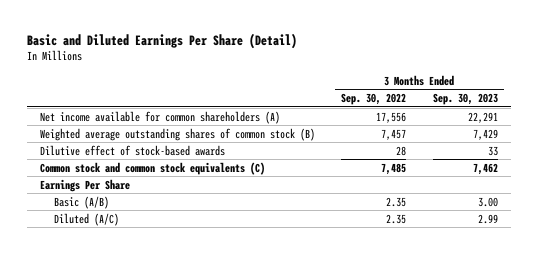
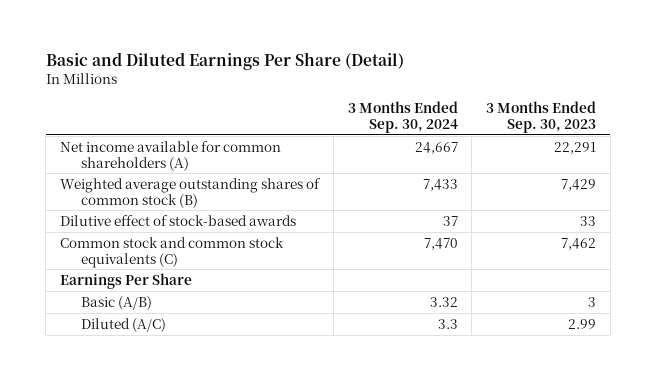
- | 3 Months Ended Sep. 30, 2022 | 3 Months Ended Sep. 30, 2023
+ | 3 Months Ended Sep. 30, 2024 | 3 Months Ended Sep. 30, 2023
- Basic (A/B) | 2.35 | 3.00
+ Basic (A/B) | 3.32 | 3

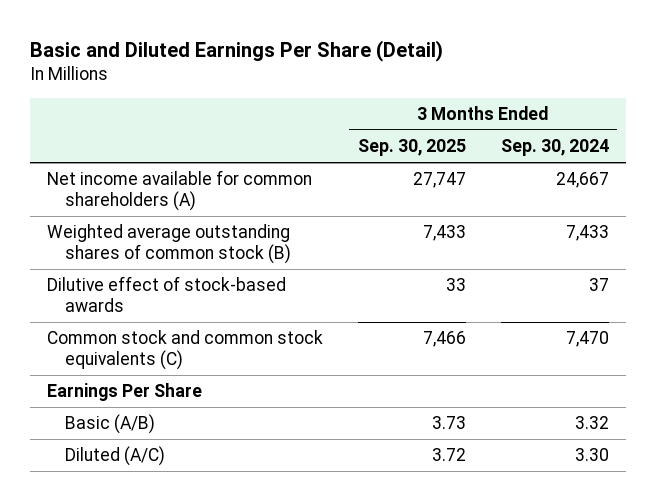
- | 3 Months Ended Sep. 30, 2024 | 3 Months Ended Sep. 30, 2023
+ | 3 Months Ended Sep. 30, 2025 | 3 Months Ended Sep. 30, 2024
- Diluted (A/C) | 3.3 | 2.99
+ Diluted (A/C) | 3.72 | 3.30

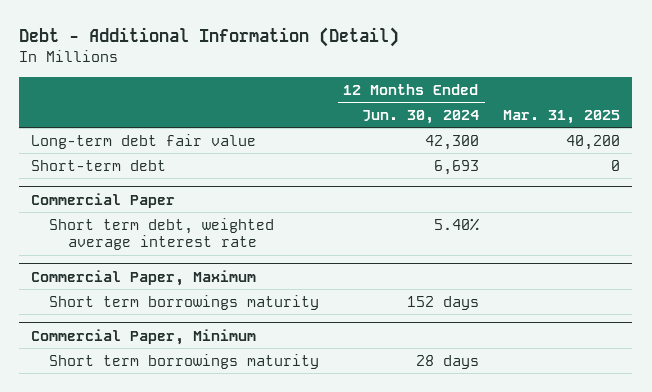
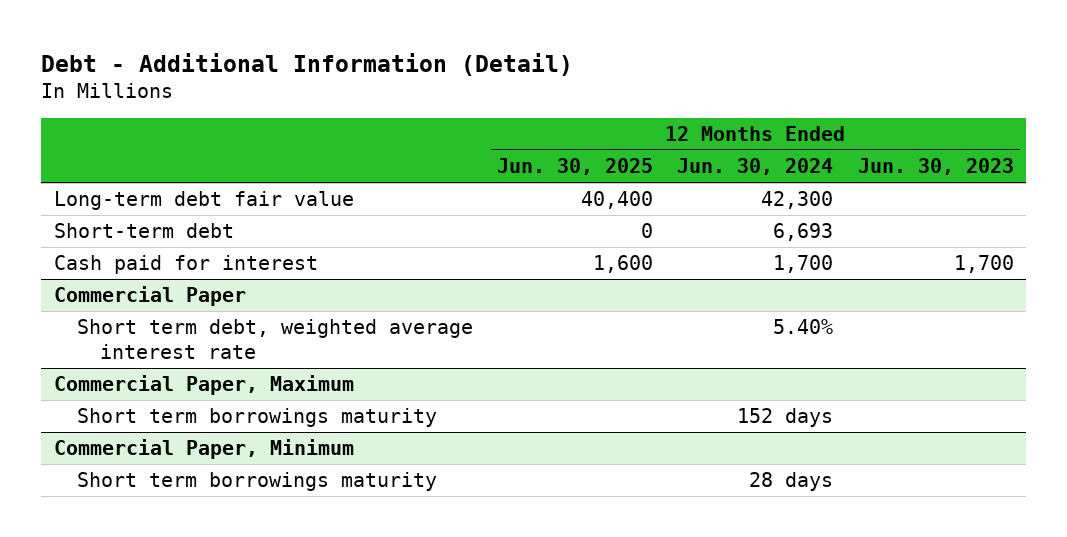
- | 12 Months Ended Jun. 30, 2024 | Mar. 31, 2025
+ | 12 Months Ended Jun. 30, 2025 | 12 Months Ended Jun. 30, 2024 | 12 Months Ended Jun. 30, 2023
+ Cash paid for interest | 1,600 | 1,700 | 1,700

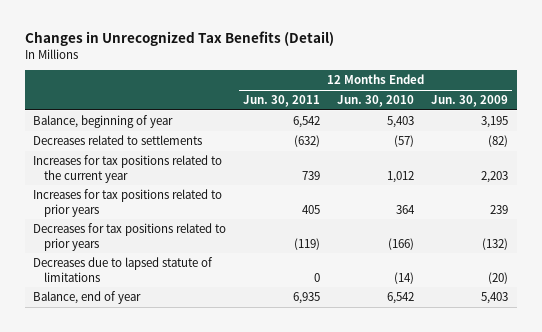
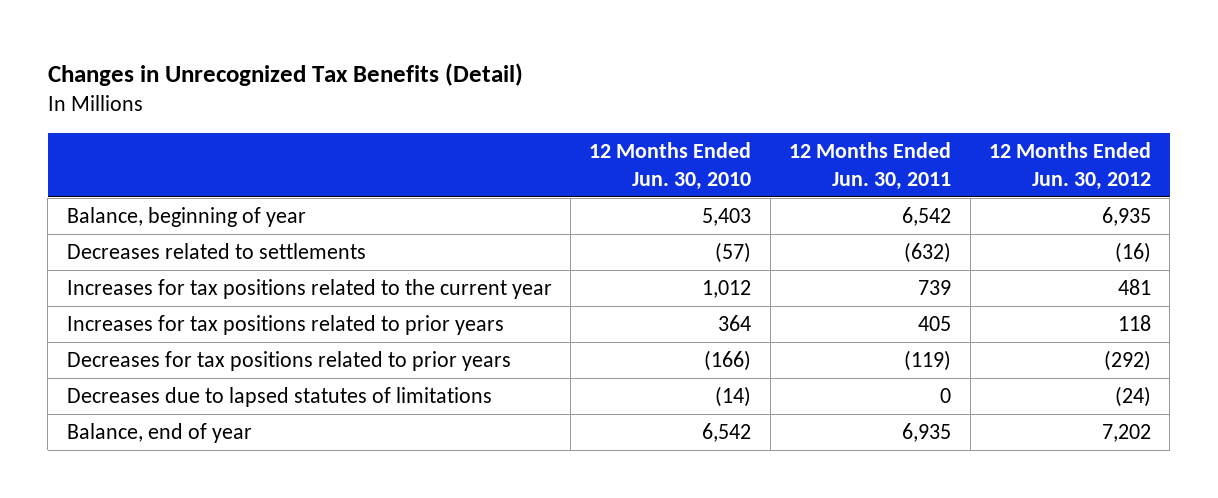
- | 12 Months Ended Jun. 30, 2011 | 12 Months Ended Jun. 30, 2010 | 12 Months Ended Jun. 30, 2009
+ | 12 Months Ended Jun. 30, 2010 | 12 Months Ended Jun. 30, 2011 | 12 Months Ended Jun. 30, 2012
- Decreases due to lapsed statute of limitations | 0 | (14) | (20)
+ Decreases due to lapsed statutes of limitations | (14) | 0 | (24)

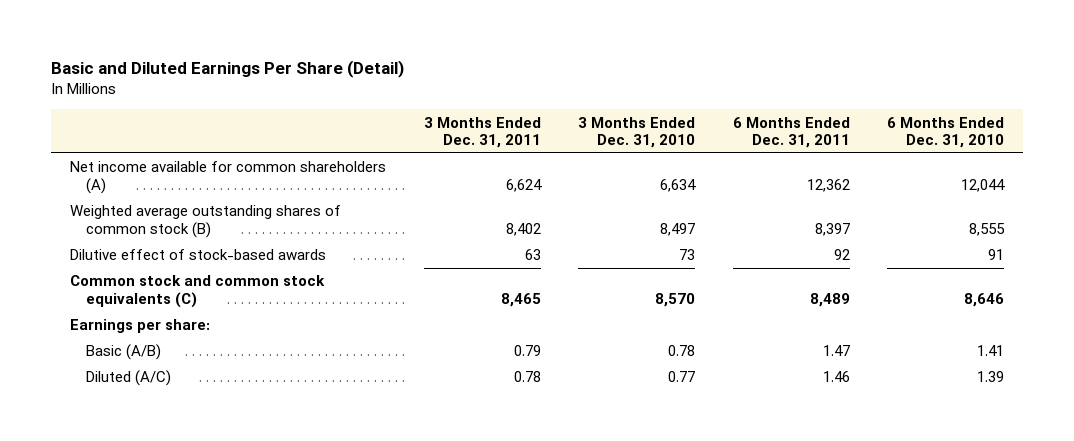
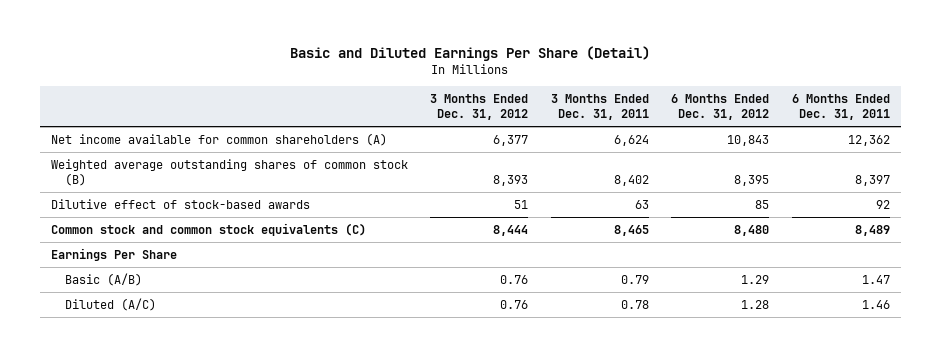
- | 3 Months Ended Dec. 31, 2011 | 3 Months Ended Dec. 31, 2010 | 6 Months Ended Dec. 31, 2011 | 6 Months Ended Dec. 31, 2010
+ | 3 Months Ended Dec. 31, 2012 | 3 Months Ended Dec. 31, 2011 | 6 Months Ended Dec. 31, 2012 | 6 Months Ended Dec. 31, 2011
- Earnings per share:
+ Earnings Per Share

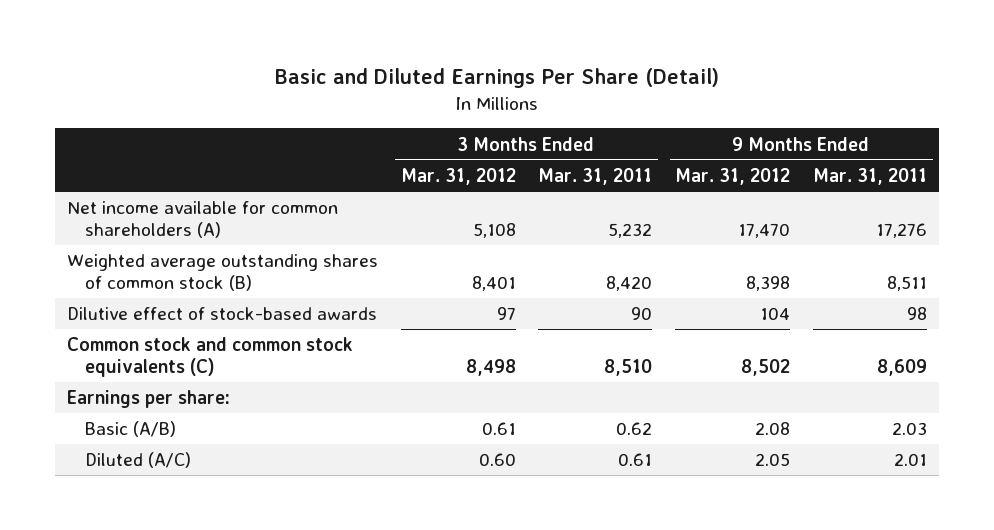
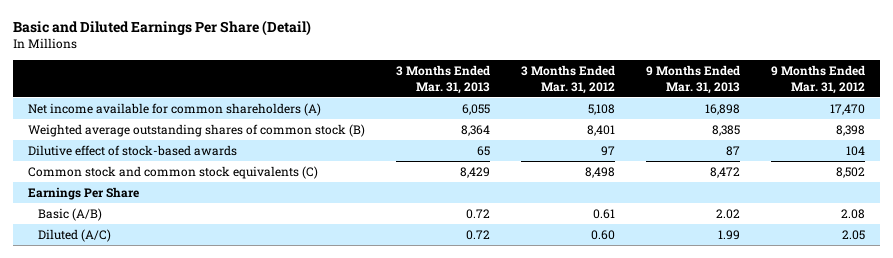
- | 3 Months Ended Mar. 31, 2012 | 3 Months Ended Mar. 31, 2011 | 9 Months Ended Mar. 31, 2012 | 9 Months Ended Mar. 31, 2011
+ | 3 Months Ended Mar. 31, 2013 | 3 Months Ended Mar. 31, 2012 | 9 Months Ended Mar. 31, 2013 | 9 Months Ended Mar. 31, 2012
- Earnings per share:
+ Earnings Per Share

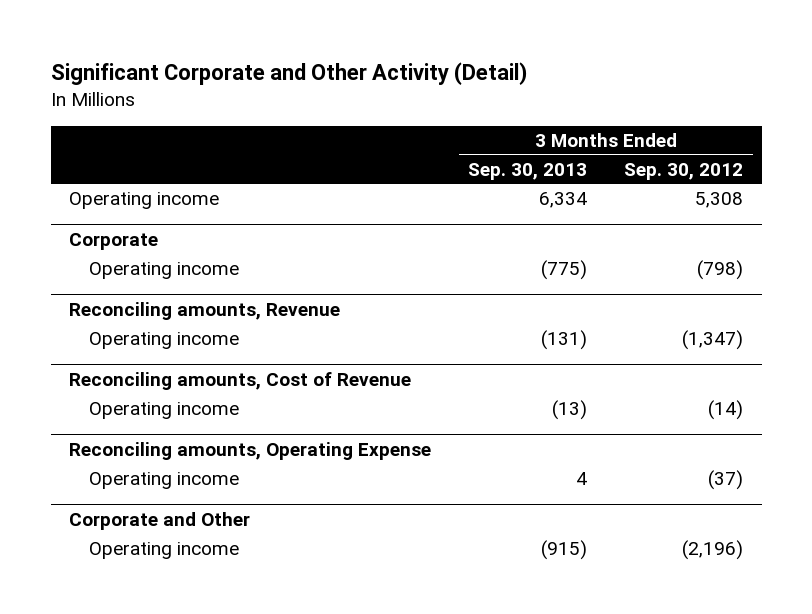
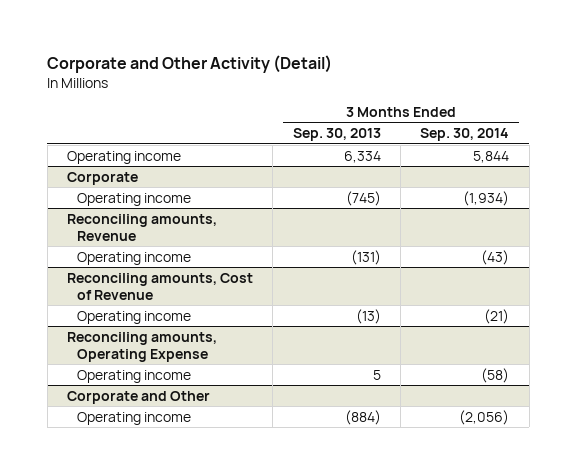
- Significant Corporate and Other Activity (Detail)
+ Corporate and Other Activity (Detail)
- | 3 Months Ended Sep. 30, 2013 | 3 Months Ended Sep. 30, 2012
+ | 3 Months Ended Sep. 30, 2013 | 3 Months Ended Sep. 30, 2014
@ Corporate
- Operating income | (775) | (798)
+ Operating income | (745) | (1,934)
@ Reconciling amounts, Operating Expense
- Operating income | 4 | (37)
+ Operating income | 5 | (58)
@ Corporate and Other
- Operating income | (915) | (2,196)
+ Operating income | (884) | (2,056)

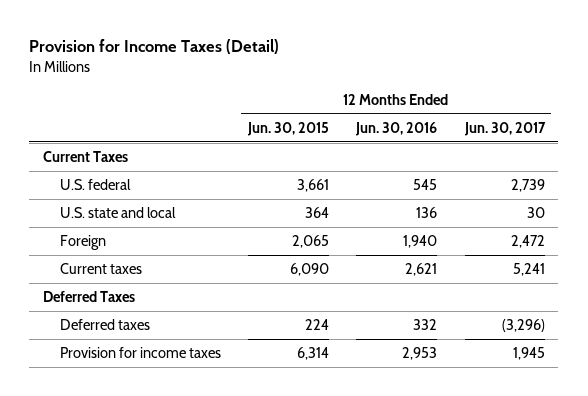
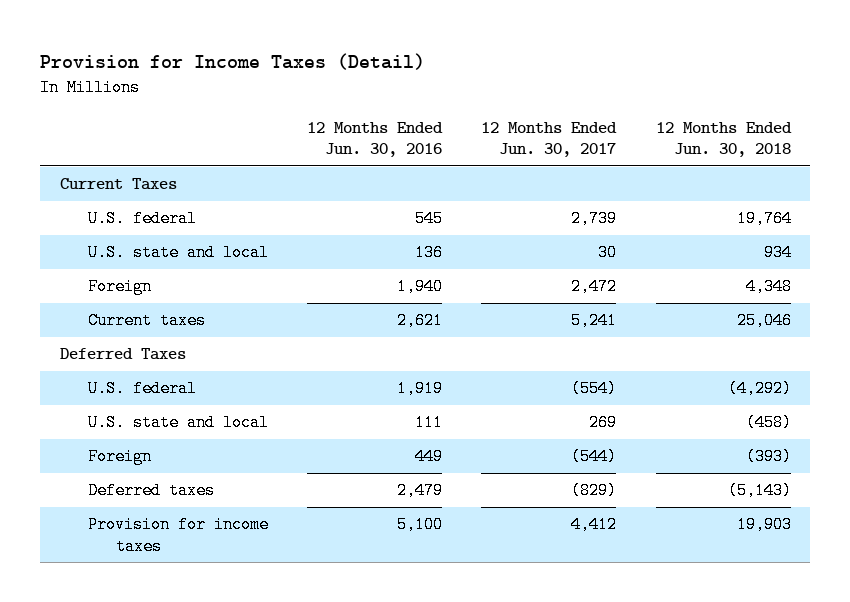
- | 12 Months Ended Jun. 30, 2015 | 12 Months Ended Jun. 30, 2016 | 12 Months Ended Jun. 30, 2017
+ | 12 Months Ended Jun. 30, 2016 | 12 Months Ended Jun. 30, 2017 | 12 Months Ended Jun. 30, 2018
- Deferred taxes | 224 | 332 | (3,296)
- Provision for income taxes | 6,314 | 2,953 | 1,945
+ U.S. federal | 1,919 | (554) | (4,292)
+ U.S. state and local | 111 | 269 | (458)
+ Foreign | 449 | (544) | (393)
+ Deferred taxes | 2,479 | (829) | (5,143)
+ Provision for income taxes | 5,100 | 4,412 | 19,903

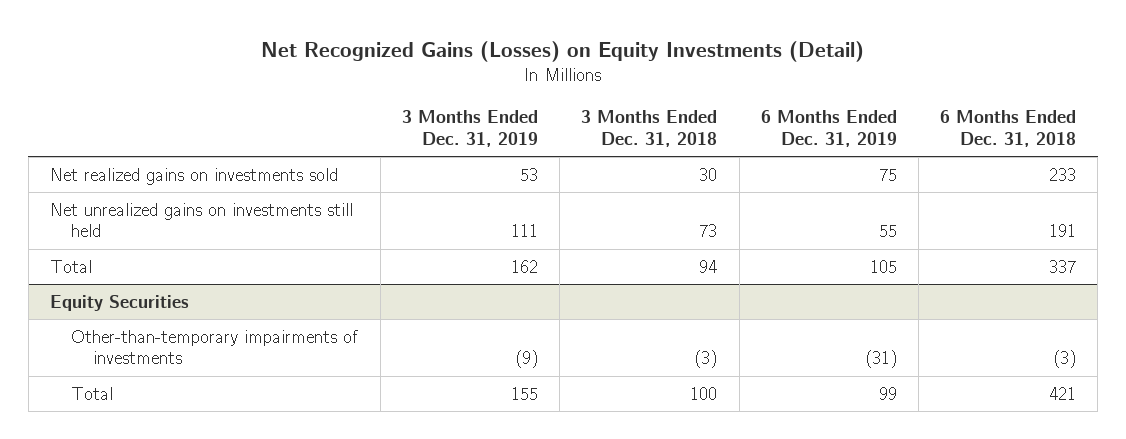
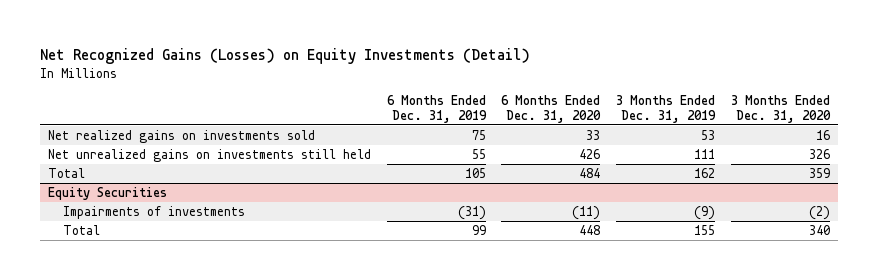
- | 3 Months Ended Dec. 31, 2019 | 3 Months Ended Dec. 31, 2018 | 6 Months Ended Dec. 31, 2019 | 6 Months Ended Dec. 31, 2018
+ | 6 Months Ended Dec. 31, 2019 | 6 Months Ended Dec. 31, 2020 | 3 Months Ended Dec. 31, 2019 | 3 Months Ended Dec. 31, 2020
@ Equity Securities
- Other-than-temporary impairments of investments | (9) | (3) | (31) | (3)
+ Impairments of investments | (31) | (11) | (9) | (2)

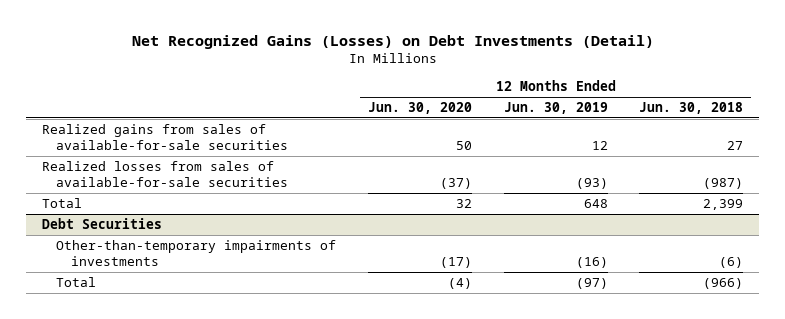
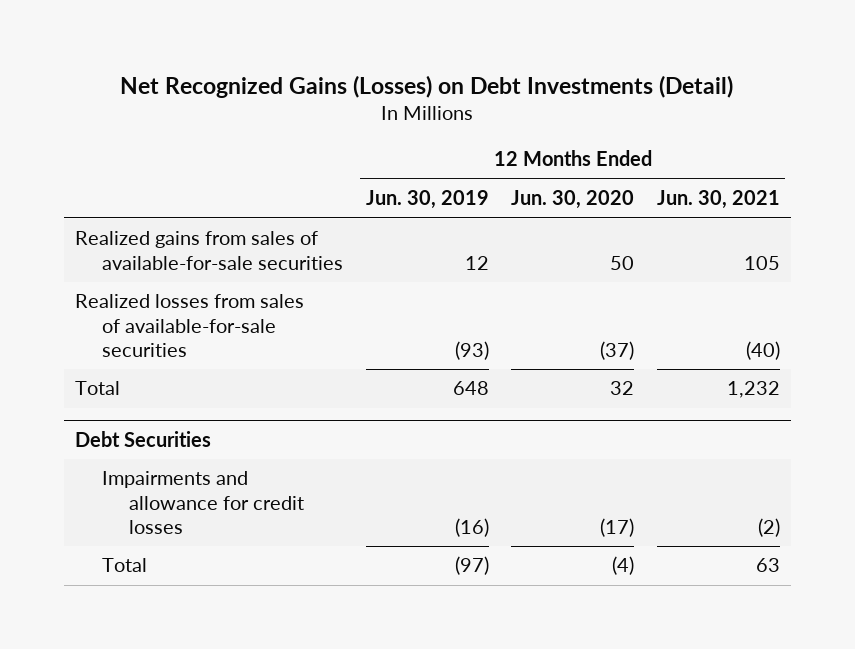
- | 12 Months Ended Jun. 30, 2020 | 12 Months Ended Jun. 30, 2019 | 12 Months Ended Jun. 30, 2018
+ | 12 Months Ended Jun. 30, 2019 | 12 Months Ended Jun. 30, 2020 | 12 Months Ended Jun. 30, 2021
@ Debt Securities
- Other-than-temporary impairments of investments | (17) | (16) | (6)
+ Impairments and allowance for credit losses | (16) | (17) | (2)

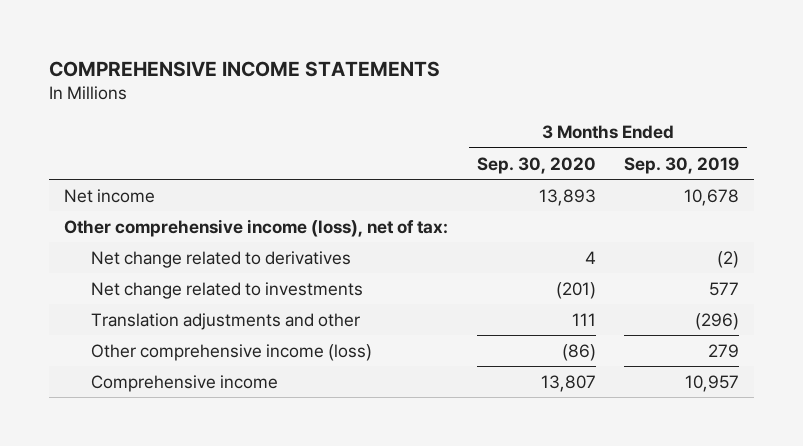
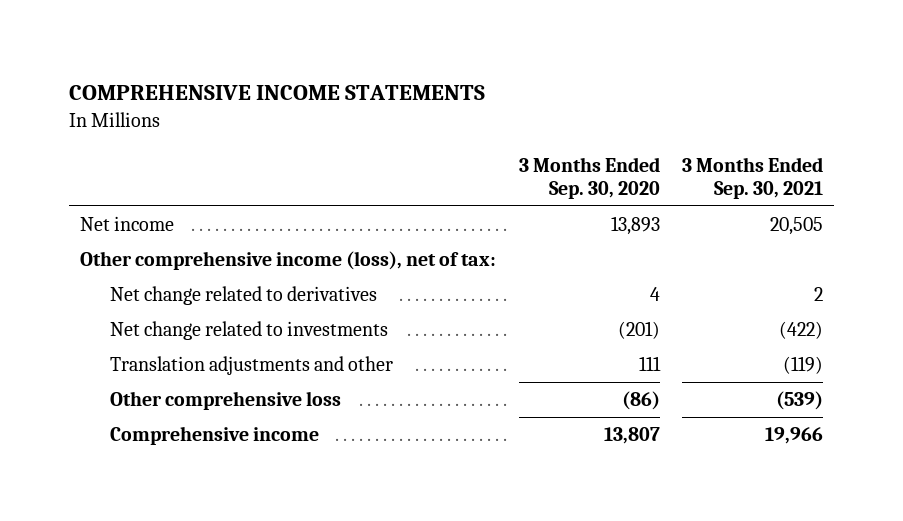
- | 3 Months Ended Sep. 30, 2020 | 3 Months Ended Sep. 30, 2019
+ | 3 Months Ended Sep. 30, 2020 | 3 Months Ended Sep. 30, 2021
- Other comprehensive income (loss) | (86) | 279
+ Other comprehensive loss | (86) | (539)

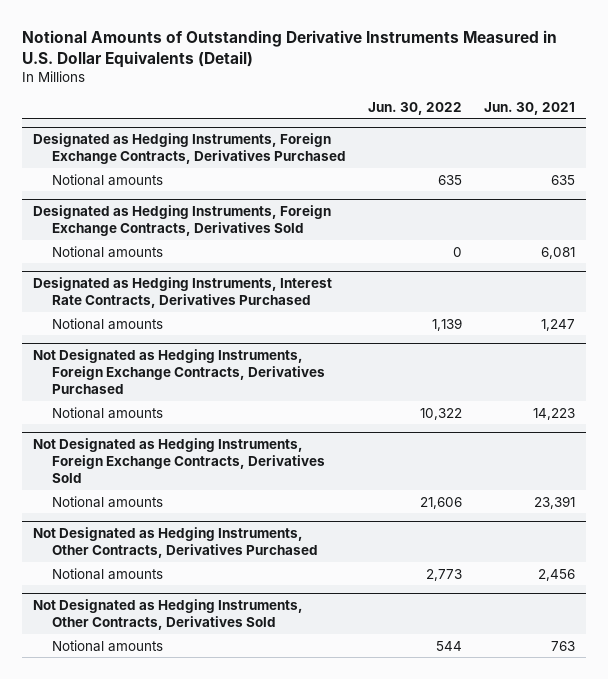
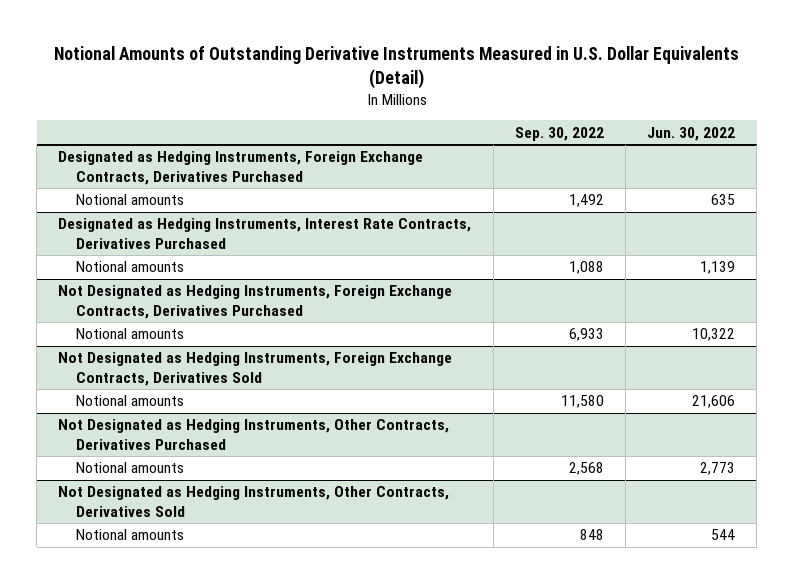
- | Jun. 30, 2022 | Jun. 30, 2021
+ | Sep. 30, 2022 | Jun. 30, 2022
- Designated as Hedging Instruments, Foreign Exchange Contracts, Derivatives Sold
- Notional amounts | 0 | 6,081

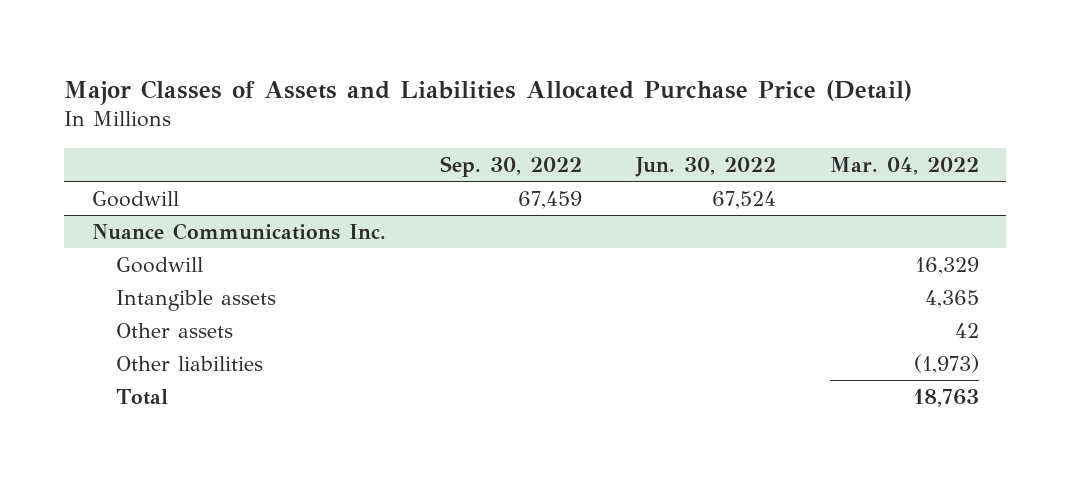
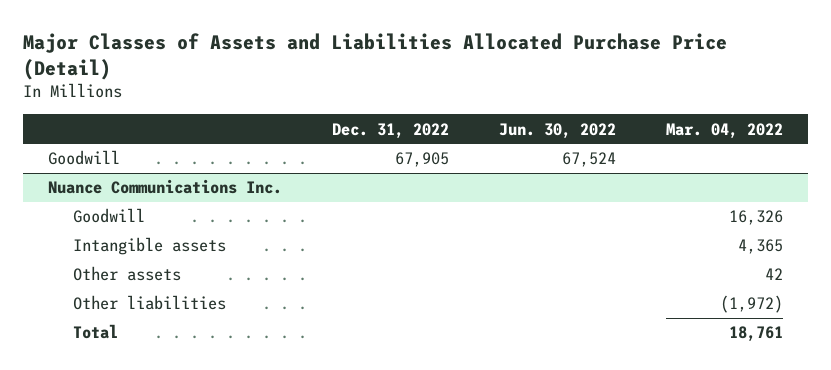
- | Sep. 30, 2022 | Jun. 30, 2022 | Mar. 04, 2022
+ | Dec. 31, 2022 | Jun. 30, 2022 | Mar. 04, 2022
@ Nuance Communications Inc.
- Goodwill | | | 16,329
+ Goodwill | | | 16,326
- Other liabilities | | | (1,973)
- Total | | | 18,763
+ Other liabilities | | | (1,972)
+ Total | | | 18,761

